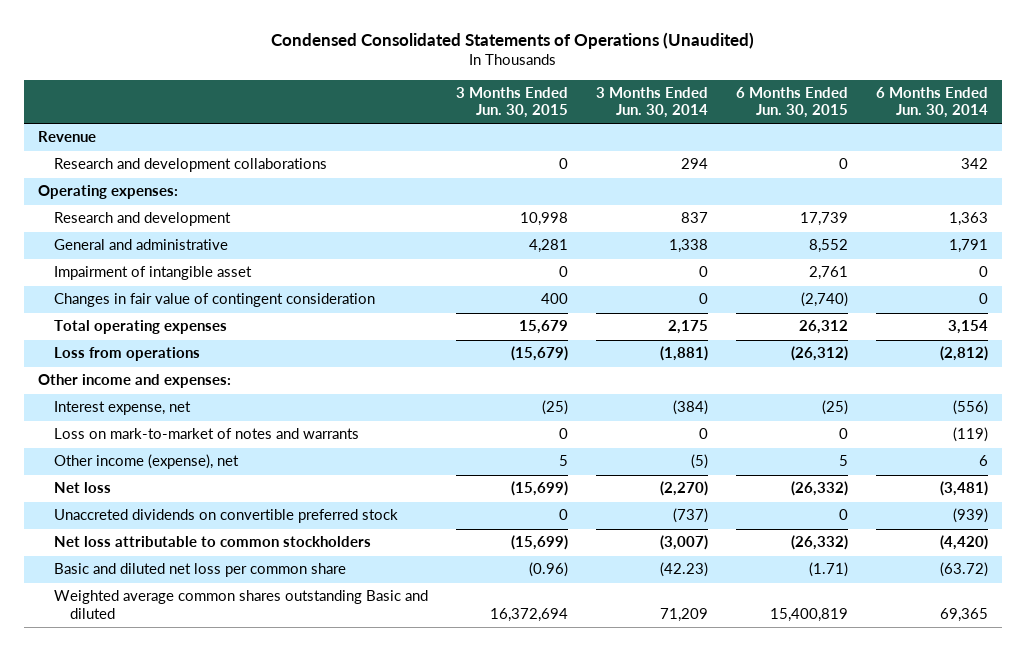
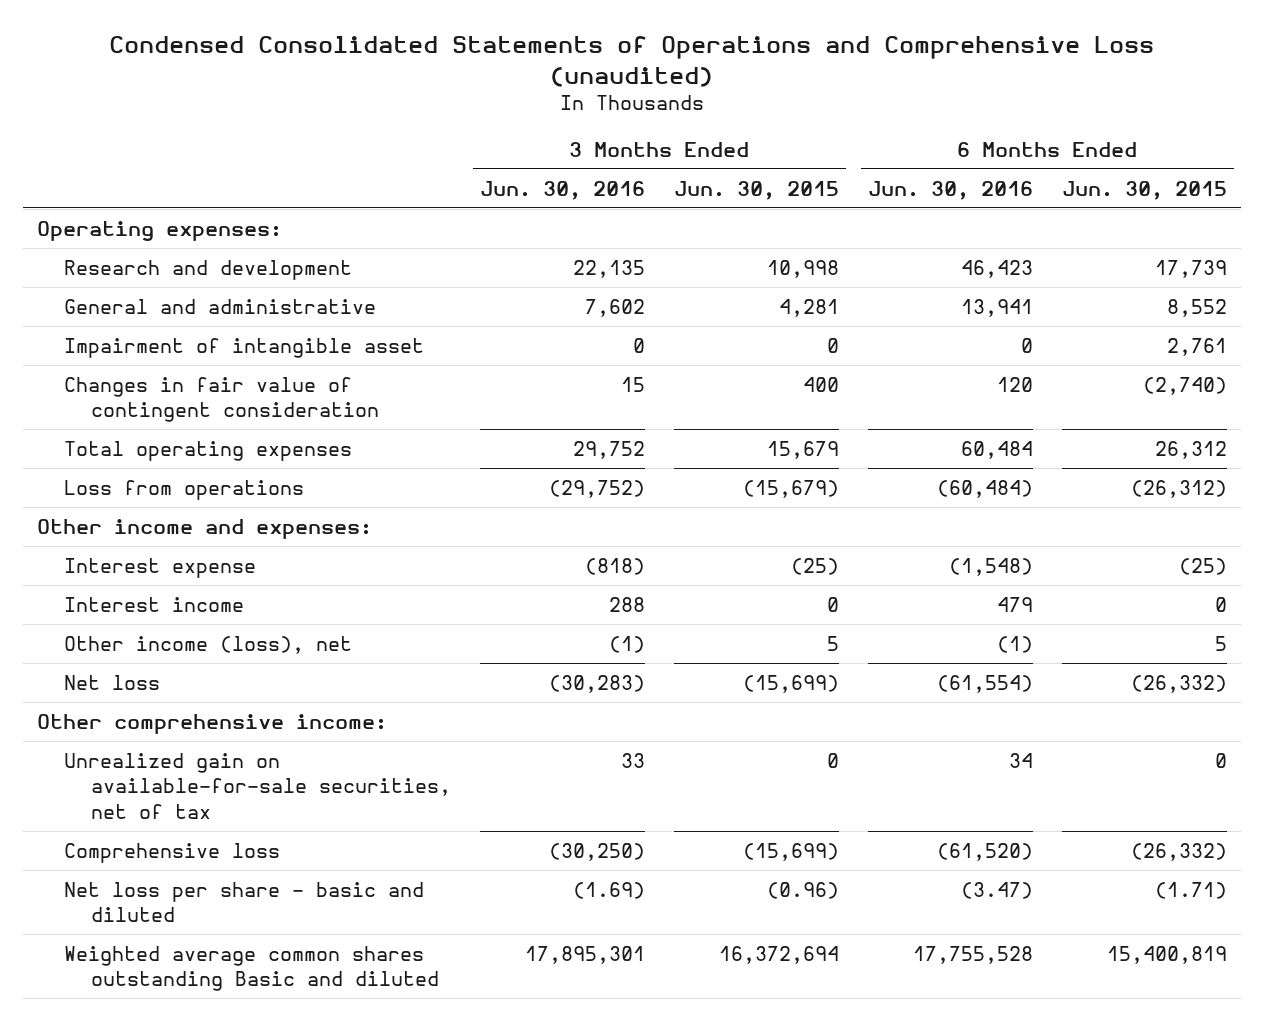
- Condensed Consolidated Statements of Operations (Unaudited)
+ Condensed Consolidated Statements of Operations and Comprehensive Loss (unaudited)
- | 3 Months Ended Jun. 30, 2015 | 3 Months Ended Jun. 30, 2014 | 6 Months Ended Jun. 30, 2015 | 6 Months Ended Jun. 30, 2014
+ | 3 Months Ended Jun. 30, 2016 | 3 Months Ended Jun. 30, 2015 | 6 Months Ended Jun. 30, 2016 | 6 Months Ended Jun. 30, 2015
- Revenue
- Research and development collaborations | 0 | 294 | 0 | 342
- Interest expense, net | (25) | (384) | (25) | (556)
- Loss on mark-to-market of notes and warrants | 0 | 0 | 0 | (119)
- Other income (expense), net | 5 | (5) | 5 | 6
+ Interest expense | (818) | (25) | (1,548) | (25)
+ Interest income | 288 | 0 | 479 | 0
+ Other income (loss), net | (1) | 5 | (1) | 5
- Unaccreted dividends on convertible preferred stock | 0 | (737) | 0 | (939)
- Net loss attributable to common stockholders | (15,699) | (3,007) | (26,332) | (4,420)
- Basic and diluted net loss per common share | (0.96) | (42.23) | (1.71) | (63.72)
+ Other comprehensive income:
+ Unrealized gain on available-for-sale securities, net of tax | 33 | 0 | 34 | 0
+ Comprehensive loss | (30,250) | (15,699) | (61,520) | (26,332)
+ Net loss per share - basic and diluted | (1.69) | (0.96) | (3.47) | (1.71)

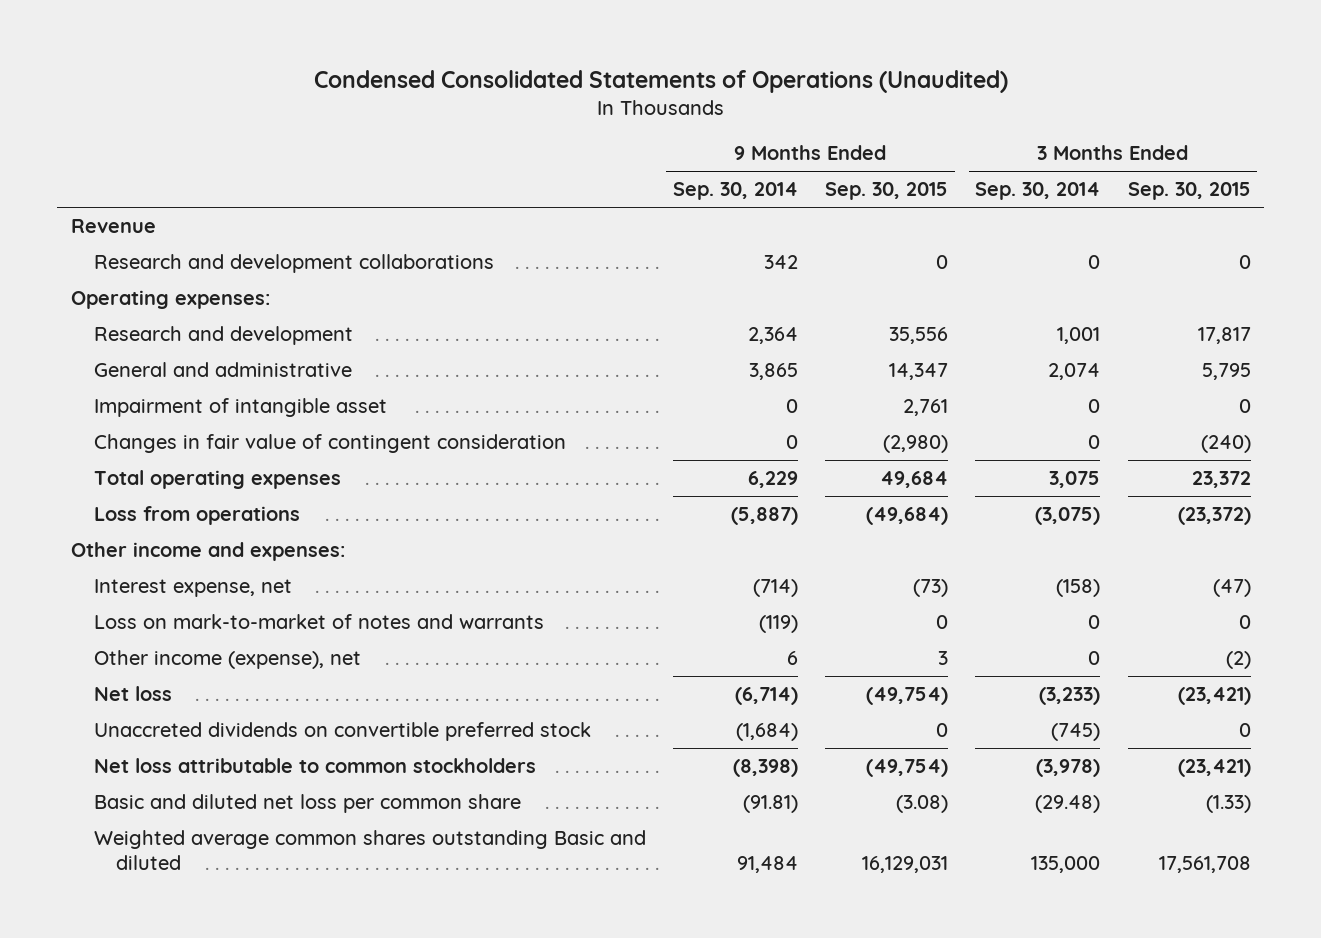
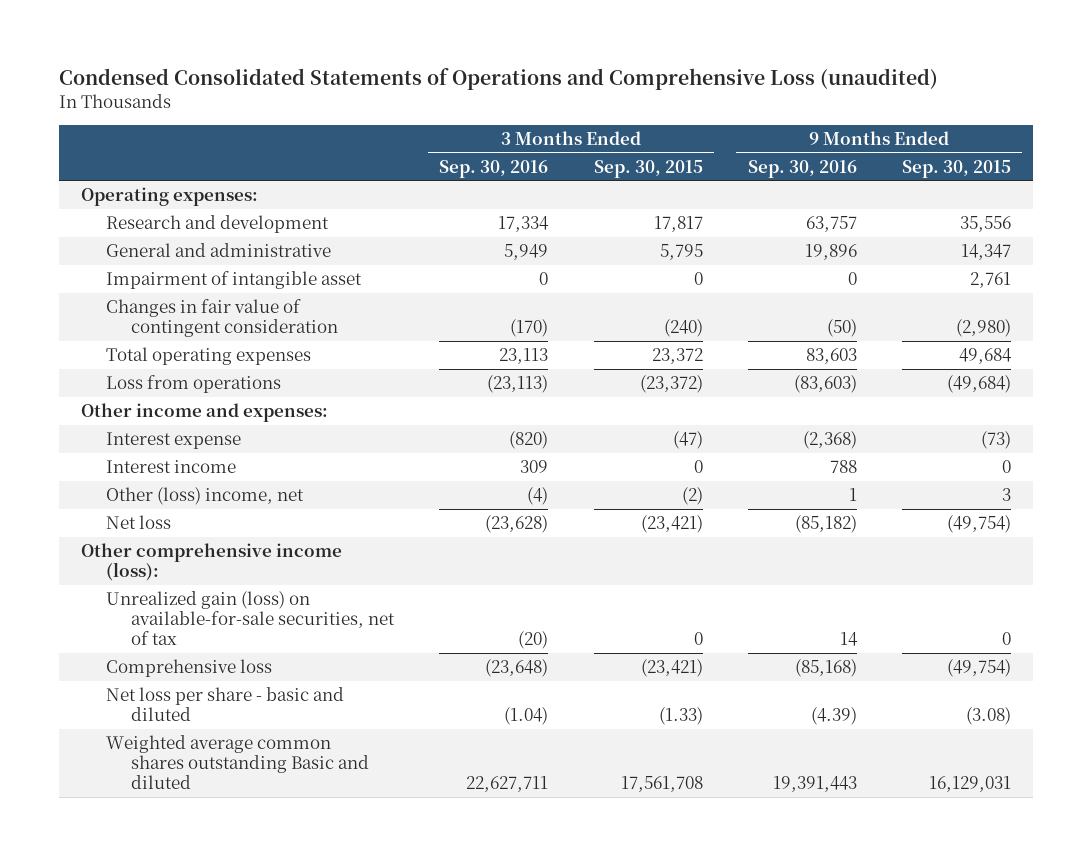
- Condensed Consolidated Statements of Operations (Unaudited)
+ Condensed Consolidated Statements of Operations and Comprehensive Loss (unaudited)
- | 9 Months Ended Sep. 30, 2014 | 9 Months Ended Sep. 30, 2015 | 3 Months Ended Sep. 30, 2014 | 3 Months Ended Sep. 30, 2015
+ | 3 Months Ended Sep. 30, 2016 | 3 Months Ended Sep. 30, 2015 | 9 Months Ended Sep. 30, 2016 | 9 Months Ended Sep. 30, 2015
- Revenue
- Research and development collaborations | 342 | 0 | 0 | 0
- Interest expense, net | (714) | (73) | (158) | (47)
- Loss on mark-to-market of notes and warrants | (119) | 0 | 0 | 0
- Other income (expense), net | 6 | 3 | 0 | (2)
+ Interest expense | (820) | (47) | (2,368) | (73)
+ Interest income | 309 | 0 | 788 | 0
+ Other (loss) income, net | (4) | (2) | 1 | 3
- Unaccreted dividends on convertible preferred stock | (1,684) | 0 | (745) | 0
- Net loss attributable to common stockholders | (8,398) | (49,754) | (3,978) | (23,421)
- Basic and diluted net loss per common share | (91.81) | (3.08) | (29.48) | (1.33)
+ Other comprehensive income (loss):
+ Unrealized gain (loss) on available-for-sale securities, net of tax | (20) | 0 | 14 | 0
+ Comprehensive loss | (23,648) | (23,421) | (85,168) | (49,754)
+ Net loss per share - basic and diluted | (1.04) | (1.33) | (4.39) | (3.08)

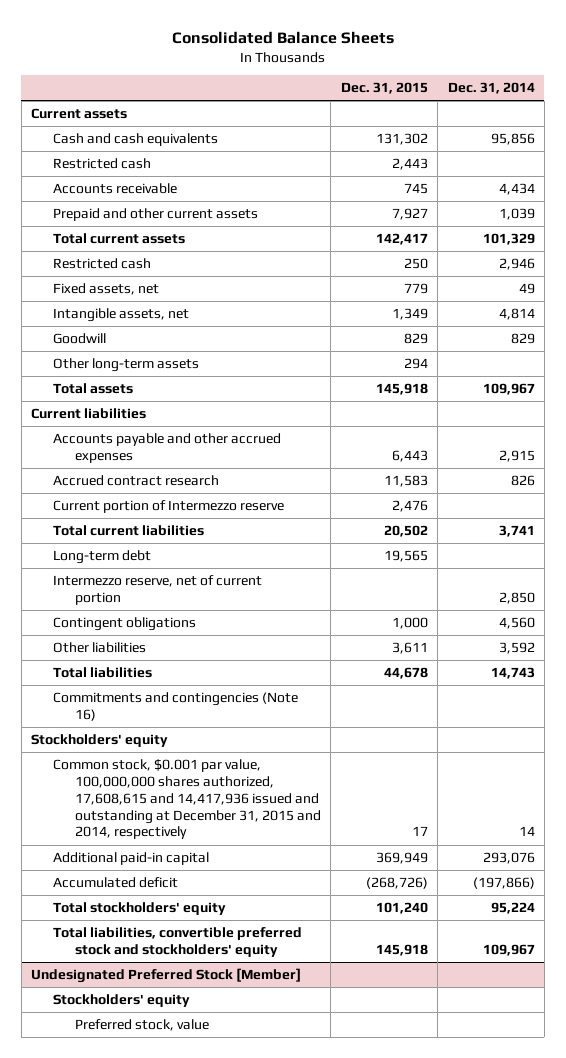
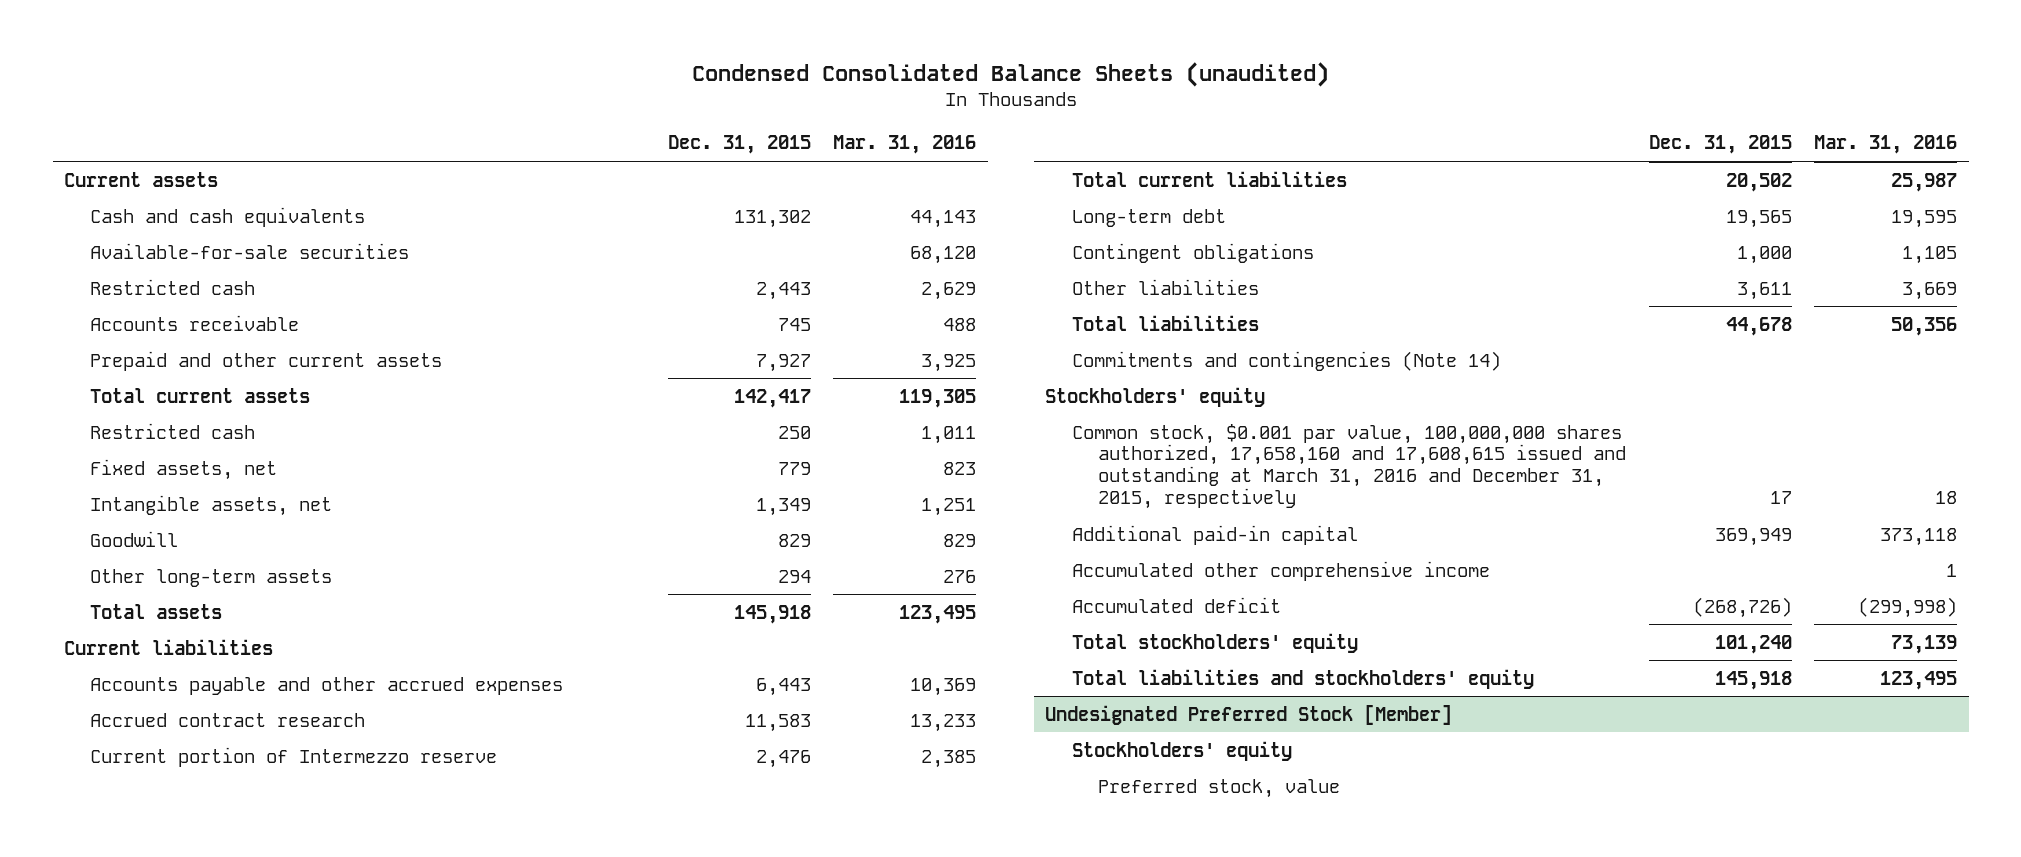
- Consolidated Balance Sheets
+ Condensed Consolidated Balance Sheets (unaudited)
- | Dec. 31, 2015 | Dec. 31, 2014
+ | Dec. 31, 2015 | Mar. 31, 2016
+ Available-for-sale securities | | 68,120
- Intermezzo reserve, net of current portion | | 2,850
- Commitments and contingencies (Note 16)
+ Commitments and contingencies (Note 14)
- Common stock, $0.001 par value, 100,000,000 shares authorized, 17,608,615 and 14,417,936 issued and outstanding at December 31, 2015 and 2014, respectively | 17 | 14
+ Common stock, $0.001 par value, 100,000,000 shares authorized, 17,658,160 and 17,608,615 issued and outstanding at March 31, 2016 and December 31, 2015, respectively | 17 | 18
+ Accumulated other comprehensive income | | 1
- Total liabilities, convertible preferred stock and stockholders' equity | 145,918 | 109,967
+ Total liabilities and stockholders' equity | 145,918 | 123,495

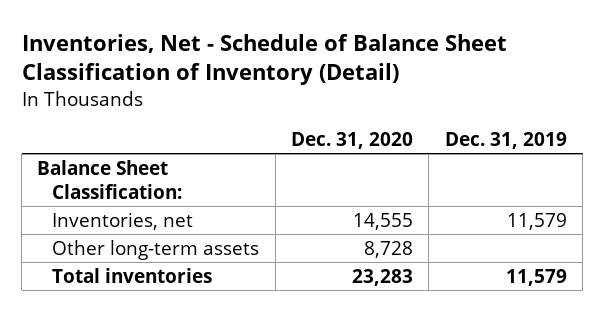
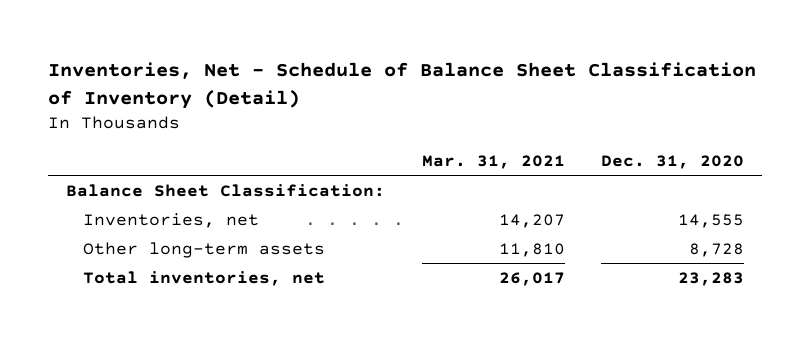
- | Dec. 31, 2020 | Dec. 31, 2019
+ | Mar. 31, 2021 | Dec. 31, 2020
- Total inventories | 23,283 | 11,579
+ Total inventories, net | 26,017 | 23,283

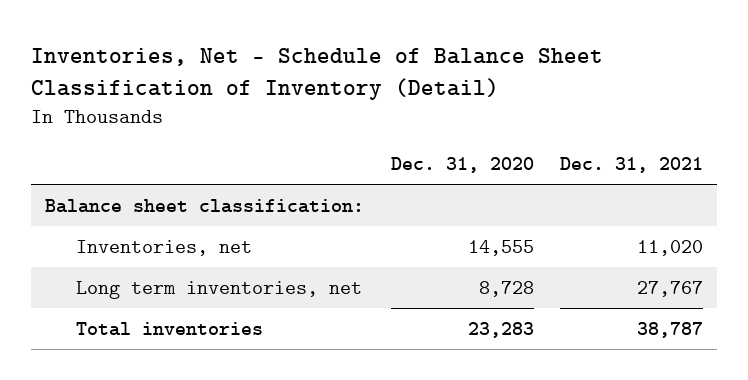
- | Mar. 31, 2021 | Dec. 31, 2020
+ | Dec. 31, 2020 | Dec. 31, 2021
- Balance Sheet Classification:
+ Balance sheet classification:
- Other long-term assets | 11,810 | 8,728
- Total inventories, net | 26,017 | 23,283
+ Long term inventories, net | 8,728 | 27,767
+ Total inventories | 23,283 | 38,787

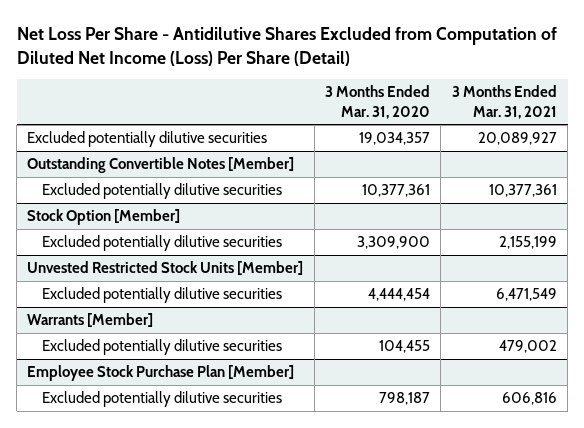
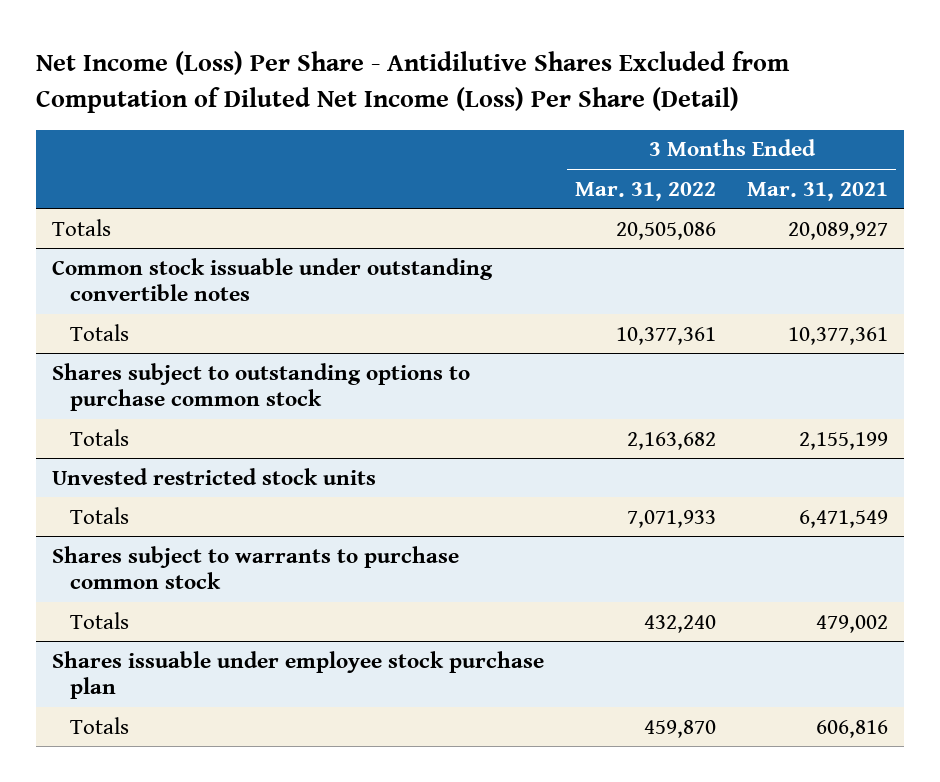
- Net Loss Per Share - Antidilutive Shares Excluded from Computation of Diluted Net Income (Loss) Per Share (Detail)
+ Net Income (Loss) Per Share - Antidilutive Shares Excluded from Computation of Diluted Net Income (Loss) Per Share (Detail)
- | 3 Months Ended Mar. 31, 2020 | 3 Months Ended Mar. 31, 2021
+ | 3 Months Ended Mar. 31, 2022 | 3 Months Ended Mar. 31, 2021
- Excluded potentially dilutive securities | 19,034,357 | 20,089,927
- Outstanding Convertible Notes [Member]
- Excluded potentially dilutive securities | 10,377,361 | 10,377,361
- Stock Option [Member]
- Excluded potentially dilutive securities | 3,309,900 | 2,155,199
- Unvested Restricted Stock Units [Member]
- Excluded potentially dilutive securities | 4,444,454 | 6,471,549
- Warrants [Member]
- Excluded potentially dilutive securities | 104,455 | 479,002
- Employee Stock Purchase Plan [Member]
- Excluded potentially dilutive securities | 798,187 | 606,816
+ Totals | 20,505,086 | 20,089,927
+ Common stock issuable under outstanding convertible notes
+ Totals | 10,377,361 | 10,377,361
+ Shares subject to outstanding options to purchase common stock
+ Totals | 2,163,682 | 2,155,199
+ Unvested restricted stock units
+ Totals | 7,071,933 | 6,471,549
+ Shares subject to warrants to purchase common stock
+ Totals | 432,240 | 479,002
+ Shares issuable under employee stock purchase plan
+ Totals | 459,870 | 606,816

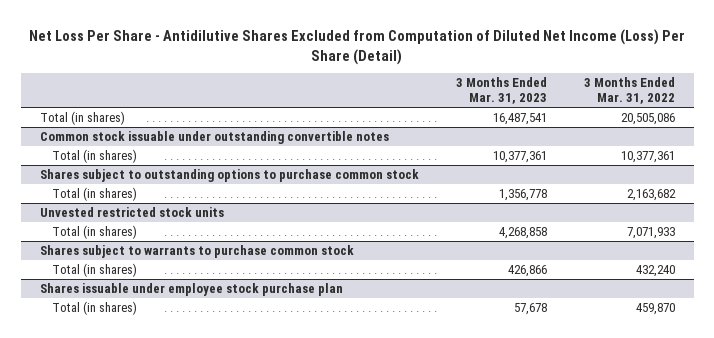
- Net Income (Loss) Per Share - Antidilutive Shares Excluded from Computation of Diluted Net Income (Loss) Per Share (Detail)
+ Net Loss Per Share - Antidilutive Shares Excluded from Computation of Diluted Net Income (Loss) Per Share (Detail)
- | 3 Months Ended Mar. 31, 2022 | 3 Months Ended Mar. 31, 2021
+ | 3 Months Ended Mar. 31, 2023 | 3 Months Ended Mar. 31, 2022
- Totals | 20,505,086 | 20,089,927
+ Total (in shares) | 16,487,541 | 20,505,086
@ Common stock issuable under outstanding convertible notes
- Totals | 10,377,361 | 10,377,361
+ Total (in shares) | 10,377,361 | 10,377,361
@ Shares subject to outstanding options to purchase common stock
- Totals | 2,163,682 | 2,155,199
+ Total (in shares) | 1,356,778 | 2,163,682
@ Unvested restricted stock units
- Totals | 7,071,933 | 6,471,549
+ Total (in shares) | 4,268,858 | 7,071,933
@ Shares subject to warrants to purchase common stock
- Totals | 432,240 | 479,002
+ Total (in shares) | 426,866 | 432,240
@ Shares issuable under employee stock purchase plan
- Totals | 459,870 | 606,816
+ Total (in shares) | 57,678 | 459,870

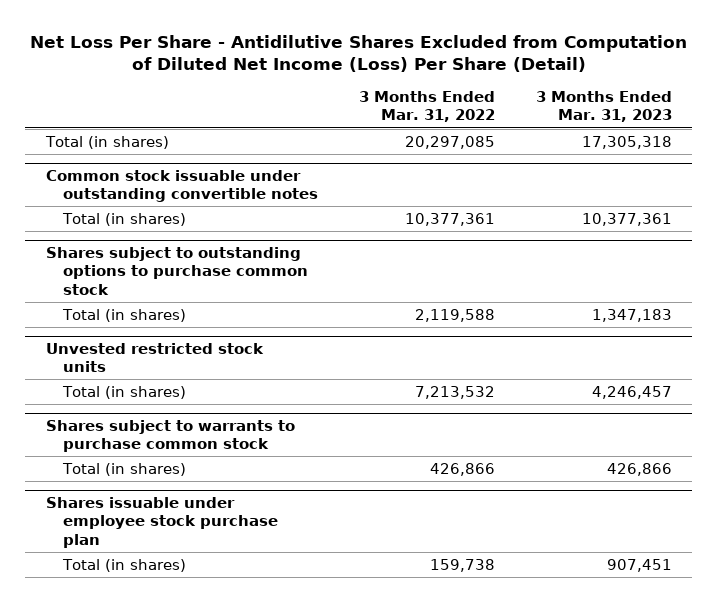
- | 3 Months Ended Mar. 31, 2023 | 3 Months Ended Mar. 31, 2022
+ | 3 Months Ended Mar. 31, 2022 | 3 Months Ended Mar. 31, 2023
- Total (in shares) | 16,487,541 | 20,505,086
+ Total (in shares) | 20,297,085 | 17,305,318
@ Shares subject to outstanding options to purchase common stock
- Total (in shares) | 1,356,778 | 2,163,682
+ Total (in shares) | 2,119,588 | 1,347,183
@ Unvested restricted stock units
- Total (in shares) | 4,268,858 | 7,071,933
+ Total (in shares) | 7,213,532 | 4,246,457
@ Shares subject to warrants to purchase common stock
- Total (in shares) | 426,866 | 432,240
+ Total (in shares) | 426,866 | 426,866
@ Shares issuable under employee stock purchase plan
- Total (in shares) | 57,678 | 459,870
+ Total (in shares) | 159,738 | 907,451

